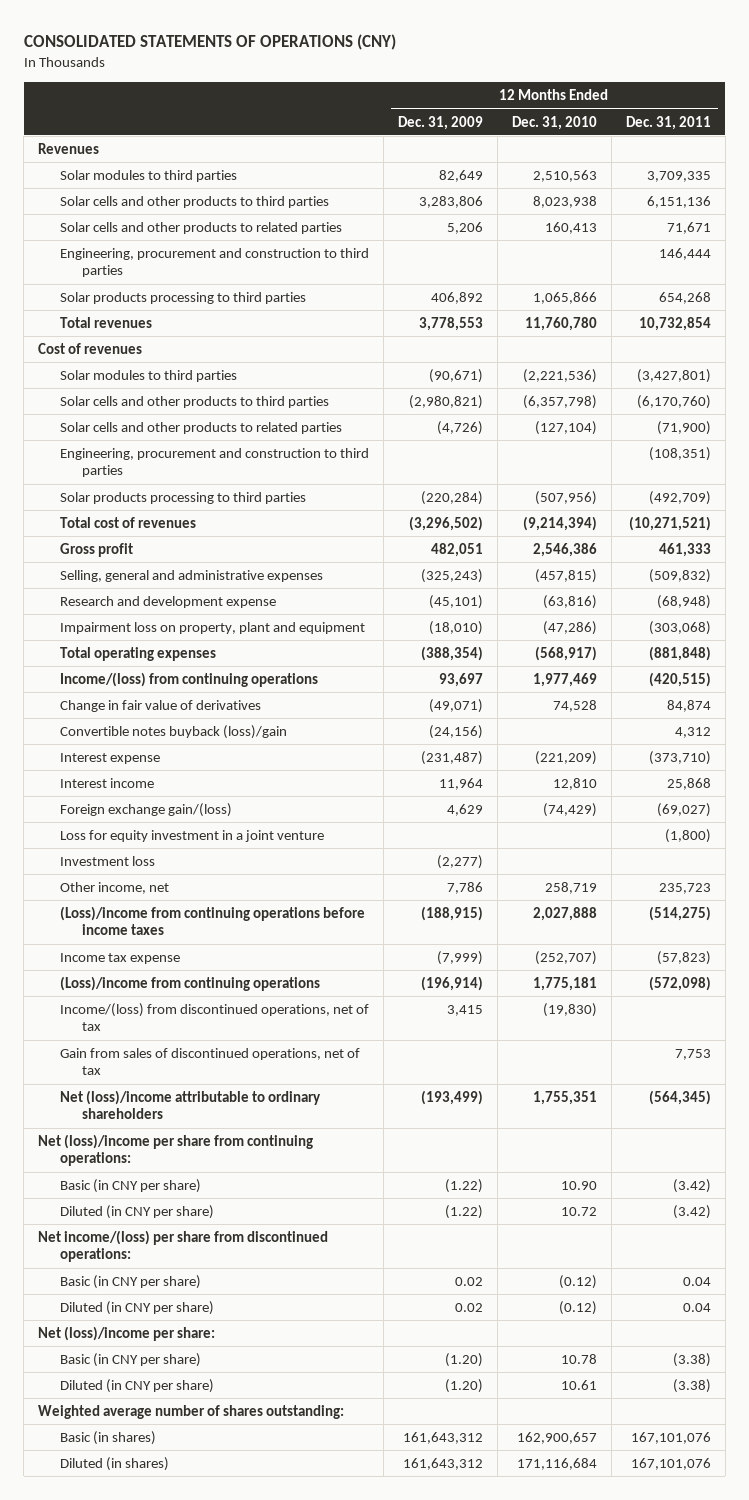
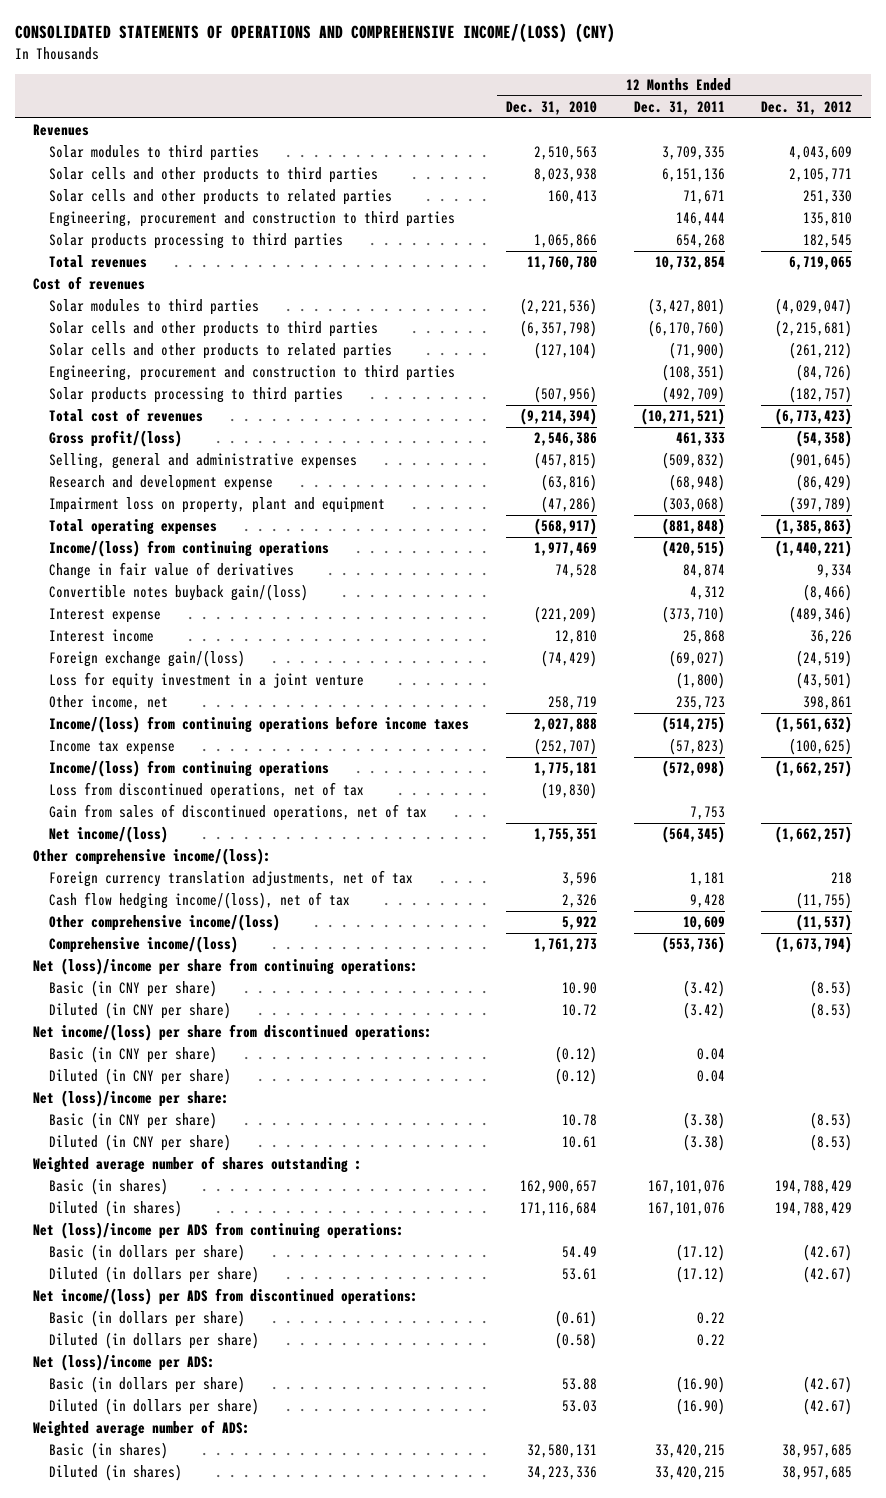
- CONSOLIDATED STATEMENTS OF OPERATIONS (CNY)
+ CONSOLIDATED STATEMENTS OF OPERATIONS AND COMPREHENSIVE INCOME/(LOSS) (CNY)
- | 12 Months Ended Dec. 31, 2009 | 12 Months Ended Dec. 31, 2010 | 12 Months Ended Dec. 31, 2011
+ | 12 Months Ended Dec. 31, 2010 | 12 Months Ended Dec. 31, 2011 | 12 Months Ended Dec. 31, 2012
- Gross profit | 482,051 | 2,546,386 | 461,333
+ Gross profit/(loss) | 2,546,386 | 461,333 | (54,358)
- Convertible notes buyback (loss)/gain | (24,156) | | 4,312
+ Convertible notes buyback gain/(loss) | | 4,312 | (8,466)
- Investment loss | (2,277) | |
- (Loss)/income from continuing operations before income taxes | (188,915) | 2,027,888 | (514,275)
+ Income/(loss) from continuing operations before income taxes | 2,027,888 | (514,275) | (1,561,632)
- (Loss)/income from continuing operations | (196,914) | 1,775,181 | (572,098)
- Income/(loss) from discontinued operations, net of tax | 3,415 | (19,830) |
+ Income/(loss) from continuing operations | 1,775,181 | (572,098) | (1,662,257)
+ Loss from discontinued operations, net of tax | (19,830) | |
- Net (loss)/income attributable to ordinary shareholders | (193,499) | 1,755,351 | (564,345)
+ Net income/(loss) | 1,755,351 | (564,345) | (1,662,257)
+ Other comprehensive income/(loss):
+ Foreign currency translation adjustments, net of tax | 3,596 | 1,181 | 218
+ Cash flow hedging income/(loss), net of tax | 2,326 | 9,428 | (11,755)
+ Other comprehensive income/(loss) | 5,922 | 10,609 | (11,537)
+ Comprehensive income/(loss) | 1,761,273 | (553,736) | (1,673,794)
- Weighted average number of shares outstanding:
+ Weighted average number of shares outstanding :
+ Net (loss)/income per ADS from continuing operations:
+ Basic (in dollars per share) | 54.49 | (17.12) | (42.67)
+ Diluted (in dollars per share) | 53.61 | (17.12) | (42.67)
+ Net income/(loss) per ADS from discontinued operations:
+ Basic (in dollars per share) | (0.61) | 0.22 |
+ Diluted (in dollars per share) | (0.58) | 0.22 |
+ Net (loss)/income per ADS:
+ Basic (in dollars per share) | 53.88 | (16.90) | (42.67)
+ Diluted (in dollars per share) | 53.03 | (16.90) | (42.67)
+ Weighted average number of ADS:
+ Basic (in shares) | 32,580,131 | 33,420,215 | 38,957,685
+ Diluted (in shares) | 34,223,336 | 33,420,215 | 38,957,685

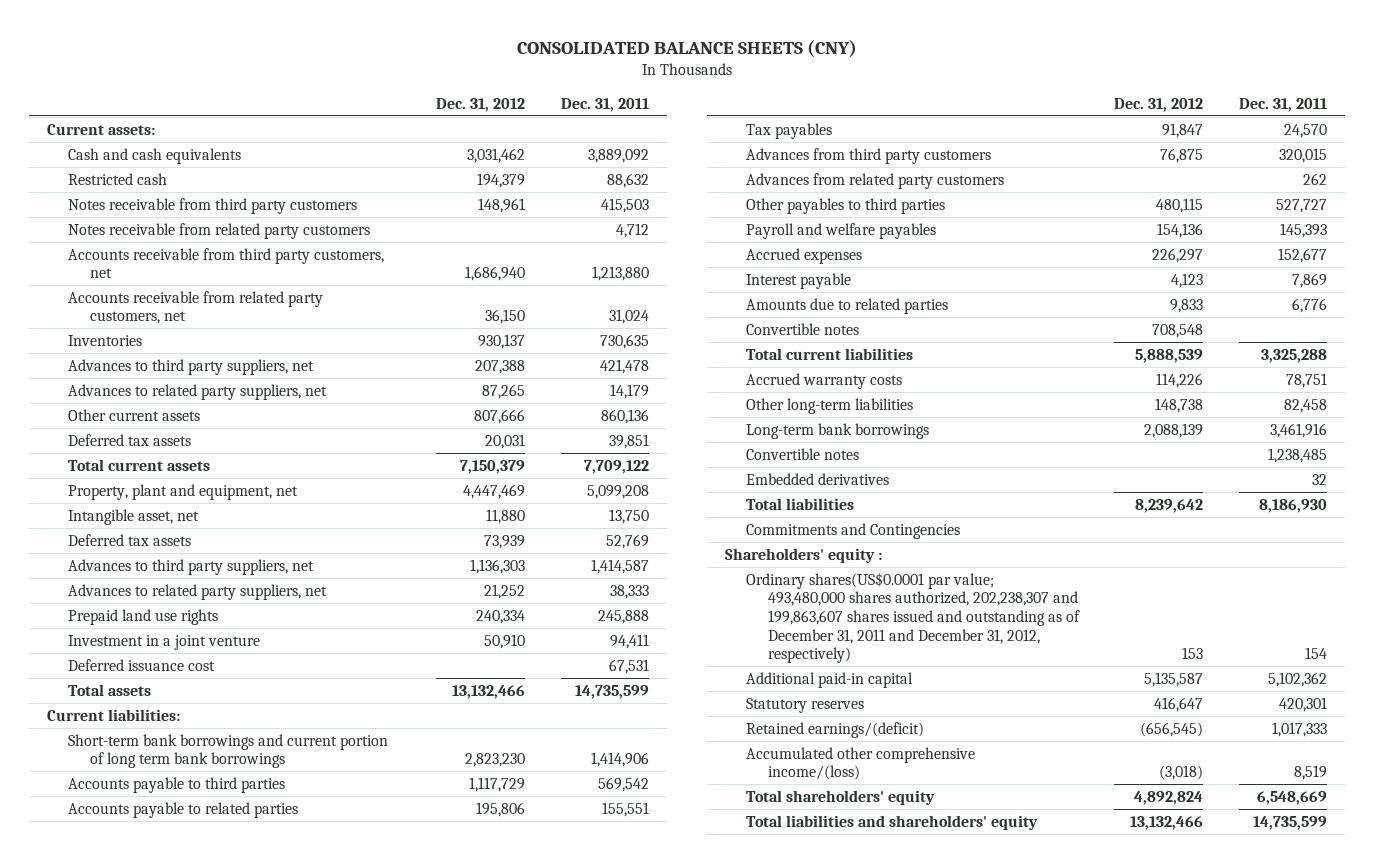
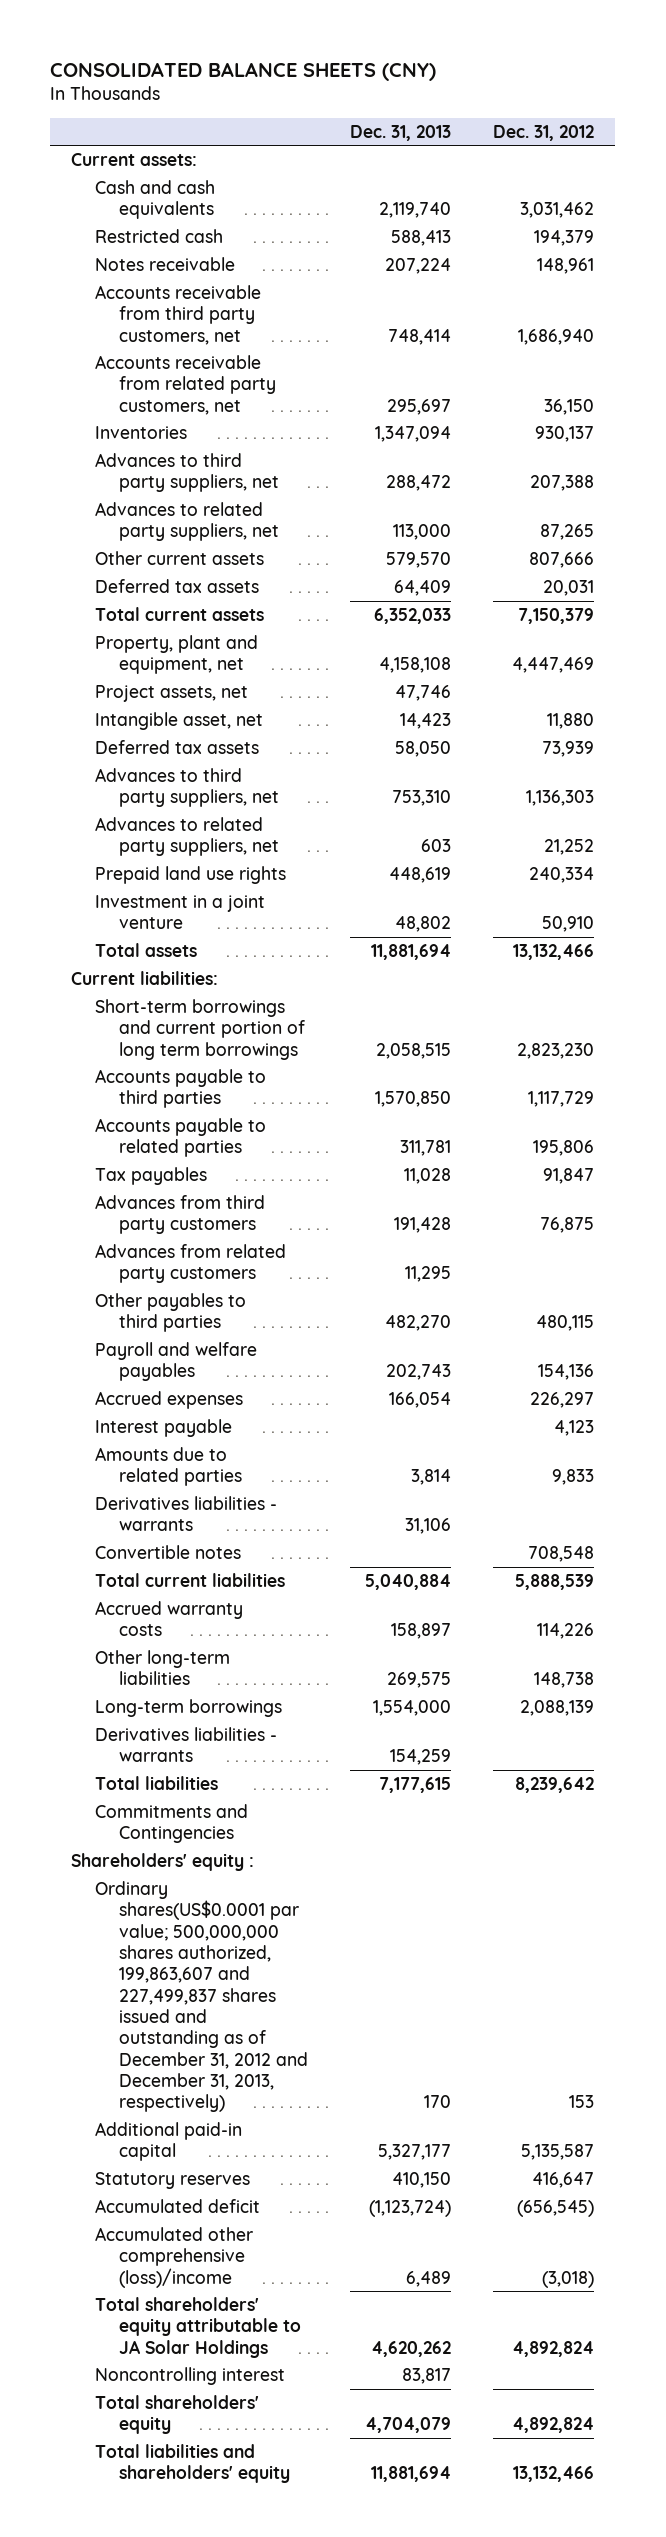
- | Dec. 31, 2012 | Dec. 31, 2011
+ | Dec. 31, 2013 | Dec. 31, 2012
- Notes receivable from third party customers | 148,961 | 415,503
- Notes receivable from related party customers | | 4,712
+ Notes receivable | 207,224 | 148,961
+ Project assets, net | 47,746 |
- Deferred issuance cost | | 67,531
- Short-term bank borrowings and current portion of long term bank borrowings | 2,823,230 | 1,414,906
+ Short-term borrowings and current portion of long term borrowings | 2,058,515 | 2,823,230
+ Derivatives liabilities - warrants | 31,106 |
- Long-term bank borrowings | 2,088,139 | 3,461,916
- Convertible notes | | 1,238,485
- Embedded derivatives | | 32
+ Long-term borrowings | 1,554,000 | 2,088,139
+ Derivatives liabilities - warrants | 154,259 |
- Ordinary shares(US$0.0001 par value; 493,480,000 shares authorized, 202,238,307 and 199,863,607 shares issued and outstanding as of December 31, 2011 and December 31, 2012, respectively) | 153 | 154
+ Ordinary shares(US$0.0001 par value; 500,000,000 shares authorized, 199,863,607 and 227,499,837 shares issued and outstanding as of December 31, 2012 and December 31, 2013, respectively) | 170 | 153
- Retained earnings/(deficit) | (656,545) | 1,017,333
- Accumulated other comprehensive income/(loss) | (3,018) | 8,519
+ Accumulated deficit | (1,123,724) | (656,545)
+ Accumulated other comprehensive (loss)/income | 6,489 | (3,018)
+ Total shareholders' equity attributable to JA Solar Holdings | 4,620,262 | 4,892,824
+ Noncontrolling interest | 83,817 |

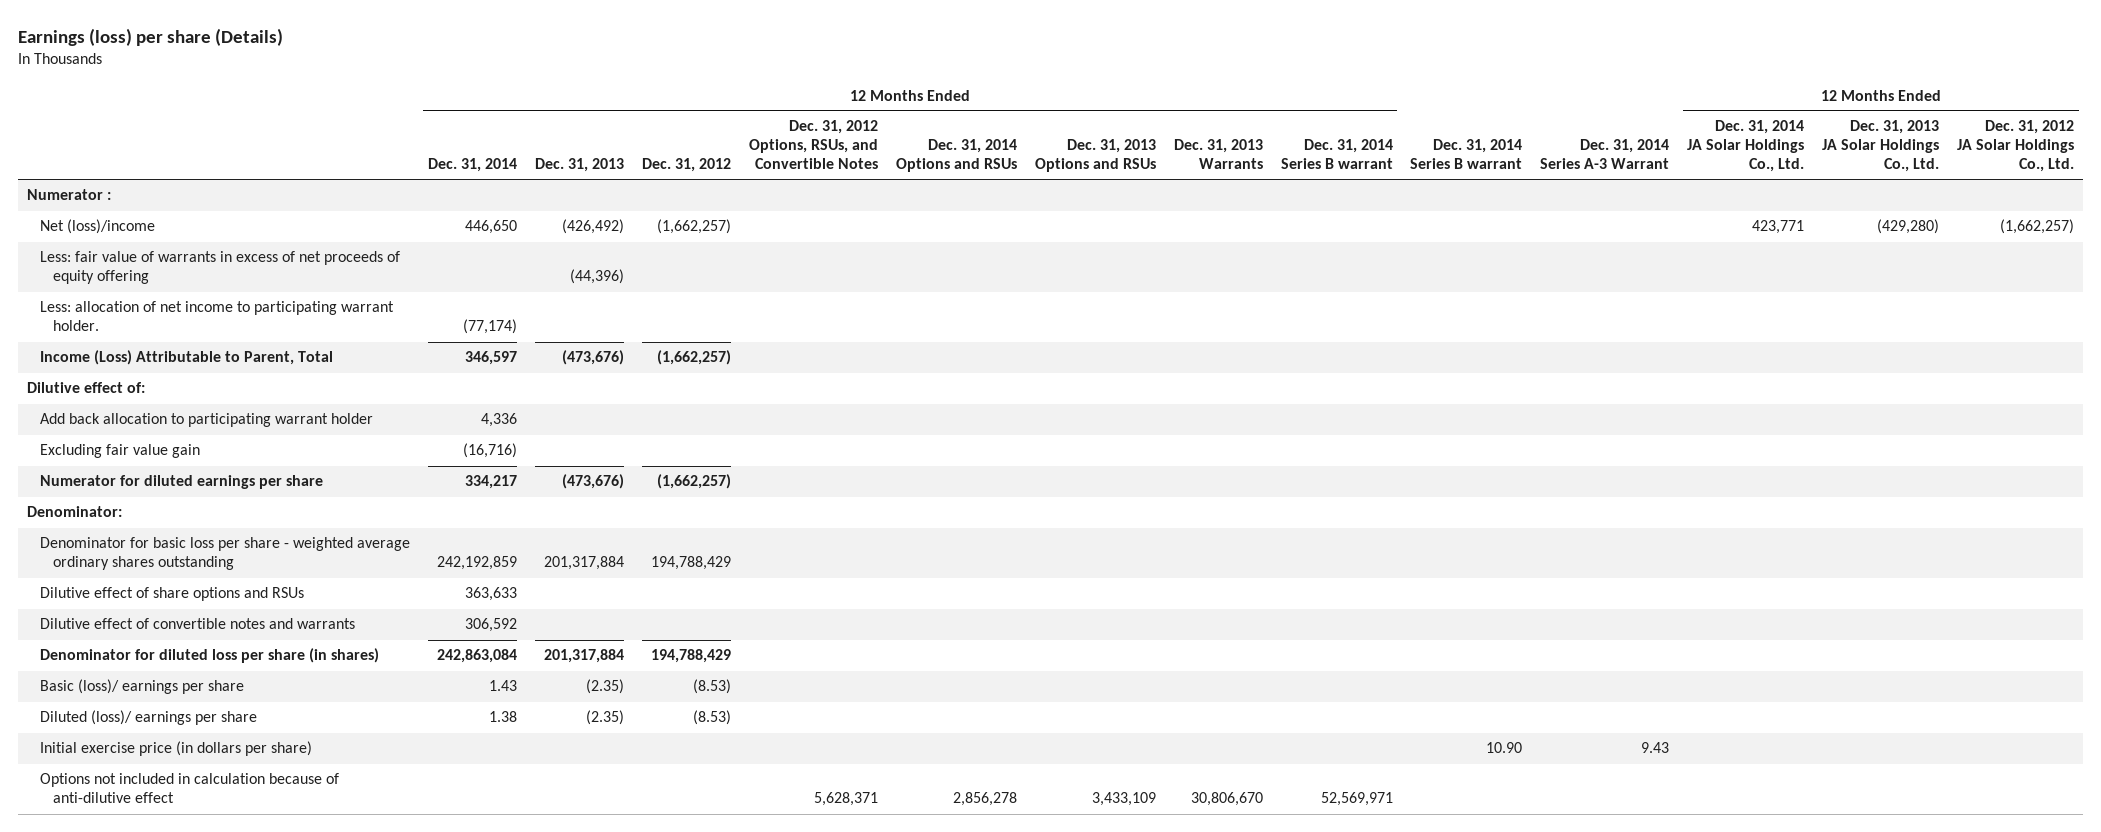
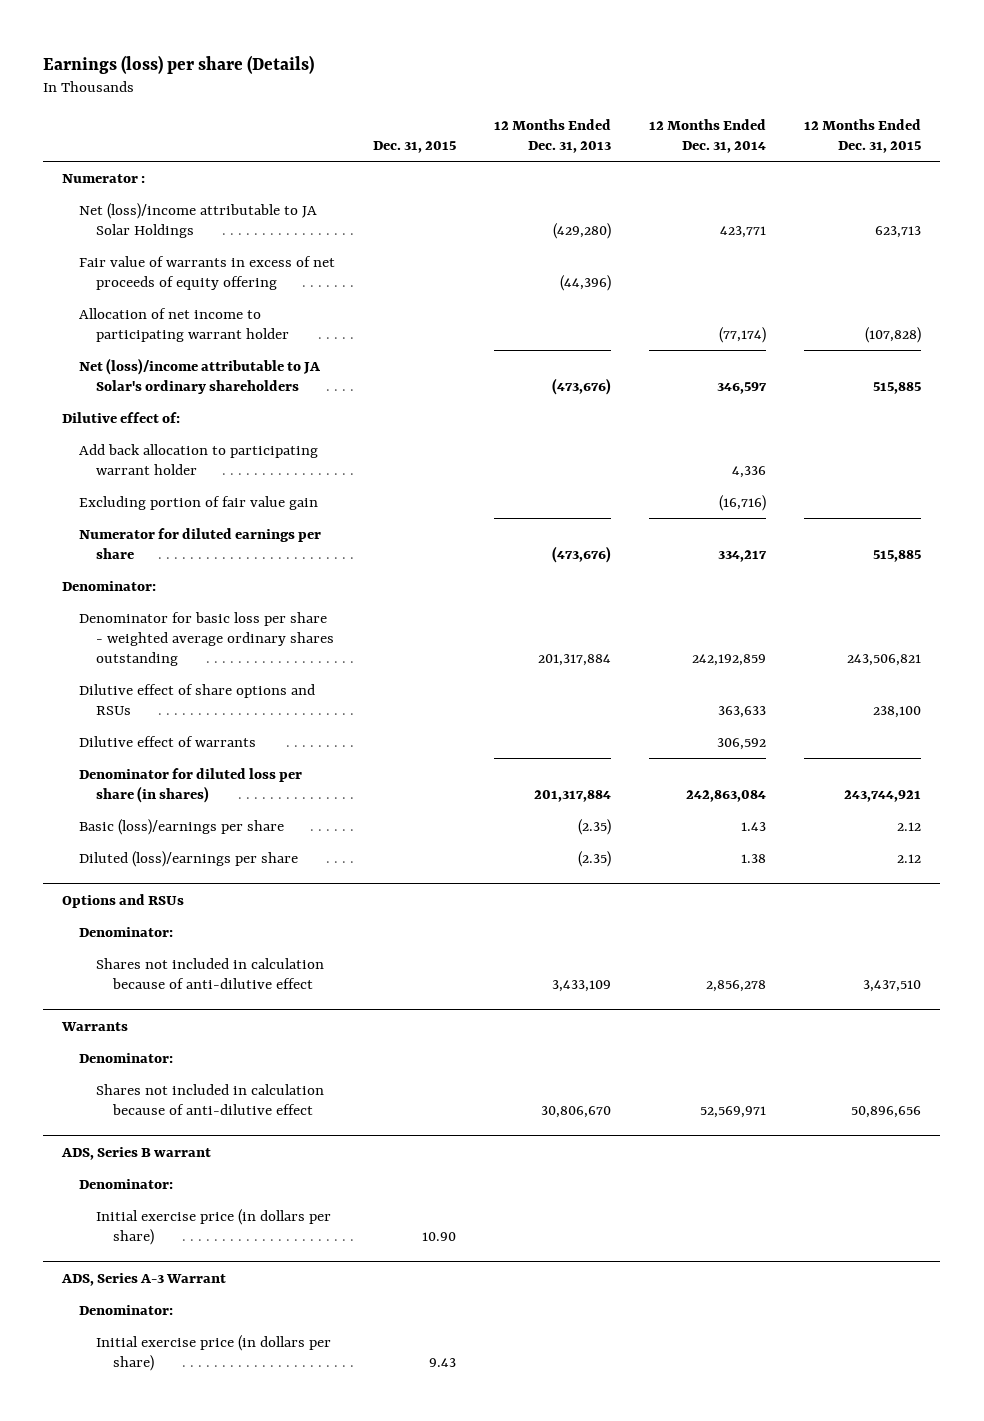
- | 12 Months Ended Dec. 31, 2014 | 12 Months Ended Dec. 31, 2013 | 12 Months Ended Dec. 31, 2012 | 12 Months Ended Dec. 31, 2012 Options, RSUs, and Convertible Notes | 12 Months Ended Dec. 31, 2014 Options and RSUs | 12 Months Ended Dec. 31, 2013 Options and RSUs | 12 Months Ended Dec. 31, 2013 Warrants | 12 Months Ended Dec. 31, 2014 Series B warrant | Dec. 31, 2014 Series B warrant | Dec. 31, 2014 Series A-3 Warrant | 12 Months Ended Dec. 31, 2014 JA Solar Holdings Co., Ltd. | 12 Months Ended Dec. 31, 2013 JA Solar Holdings Co., Ltd. | 12 Months Ended Dec. 31, 2012 JA Solar Holdings Co., Ltd.
+ | Dec. 31, 2015 | 12 Months Ended Dec. 31, 2013 | 12 Months Ended Dec. 31, 2014 | 12 Months Ended Dec. 31, 2015
- Net (loss)/income | 446,650 | (426,492) | (1,662,257) | | | | | | | | 423,771 | (429,280) | (1,662,257)
- Less: fair value of warrants in excess of net proceeds of equity offering | | (44,396) | | | | | | | | | | |
- Less: allocation of net income to participating warrant holder. | (77,174) | | | | | | | | | | | |
- Income (Loss) Attributable to Parent, Total | 346,597 | (473,676) | (1,662,257) | | | | | | | | | |
+ Net (loss)/income attributable to JA Solar Holdings | | (429,280) | 423,771 | 623,713
+ Fair value of warrants in excess of net proceeds of equity offering | | (44,396) | |
+ Allocation of net income to participating warrant holder | | | (77,174) | (107,828)
+ Net (loss)/income attributable to JA Solar's ordinary shareholders | | (473,676) | 346,597 | 515,885
- Excluding fair value gain | (16,716) | | | | | | | | | | | |
+ Excluding portion of fair value gain | | | (16,716) |
- Dilutive effect of convertible notes and warrants | 306,592 | | | | | | | | | | | |
+ Dilutive effect of warrants | | | 306,592 |
- Basic (loss)/ earnings per share | 1.43 | (2.35) | (8.53) | | | | | | | | | |
- Diluted (loss)/ earnings per share | 1.38 | (2.35) | (8.53) | | | | | | | | | |
+ Basic (loss)/earnings per share | | (2.35) | 1.43 | 2.12
+ Diluted (loss)/earnings per share | | (2.35) | 1.38 | 2.12
+ Options and RSUs
+ Denominator:
+ Shares not included in calculation because of anti-dilutive effect | | 3,433,109 | 2,856,278 | 3,437,510
+ Warrants
+ Denominator:
+ Shares not included in calculation because of anti-dilutive effect | | 30,806,670 | 52,569,971 | 50,896,656
+ ADS, Series B warrant
+ Denominator:
- Options not included in calculation because of anti-dilutive effect | | | | 5,628,371 | 2,856,278 | 3,433,109 | 30,806,670 | 52,569,971 | | | | |
+ ADS, Series A-3 Warrant
+ Denominator:
+ Initial exercise price (in dollars per share) | 9.43 | | |

